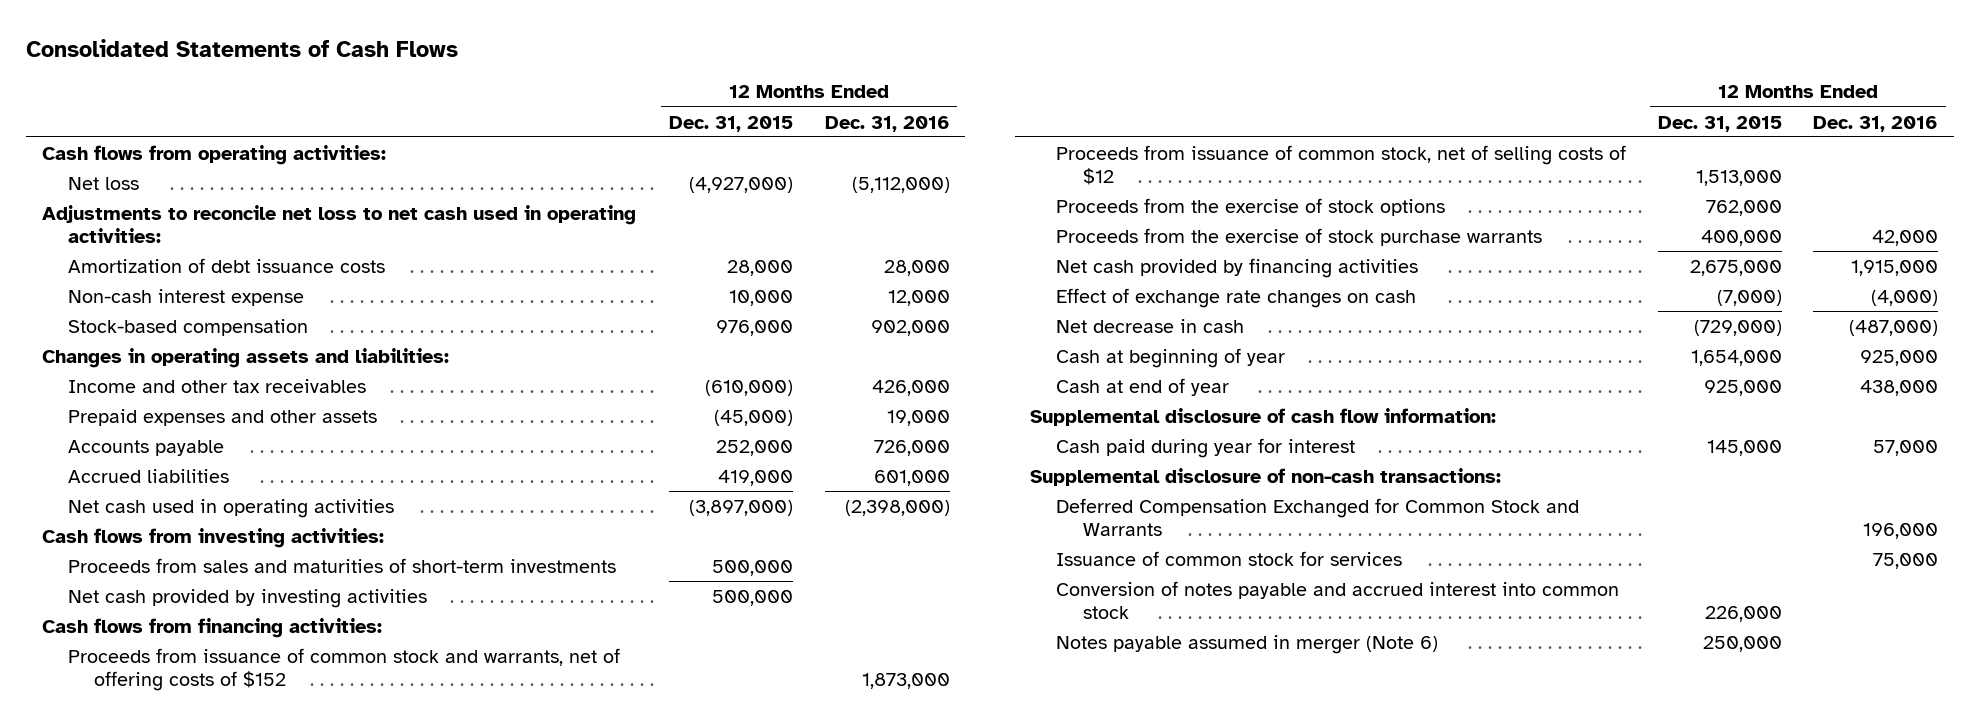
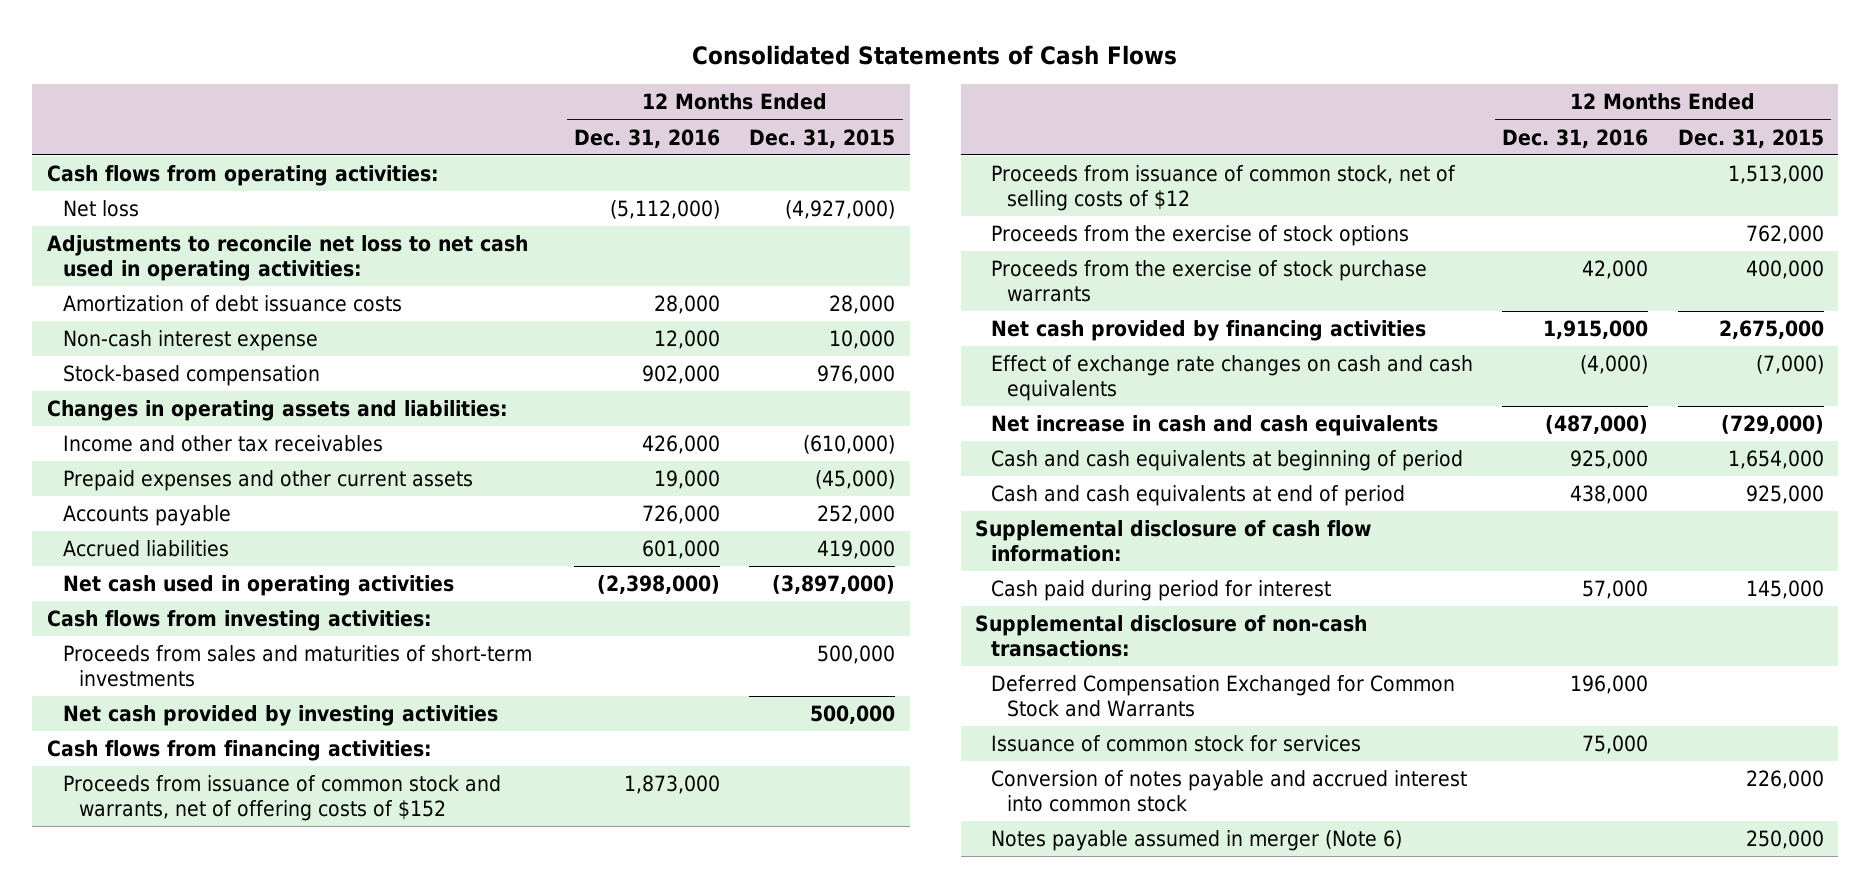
- | 12 Months Ended Dec. 31, 2015 | 12 Months Ended Dec. 31, 2016
+ | 12 Months Ended Dec. 31, 2016 | 12 Months Ended Dec. 31, 2015
- Prepaid expenses and other assets | (45,000) | 19,000
+ Prepaid expenses and other current assets | 19,000 | (45,000)
- Effect of exchange rate changes on cash | (7,000) | (4,000)
- Net decrease in cash | (729,000) | (487,000)
- Cash at beginning of year | 1,654,000 | 925,000
- Cash at end of year | 925,000 | 438,000
+ Effect of exchange rate changes on cash and cash equivalents | (4,000) | (7,000)
+ Net increase in cash and cash equivalents | (487,000) | (729,000)
+ Cash and cash equivalents at beginning of period | 925,000 | 1,654,000
+ Cash and cash equivalents at end of period | 438,000 | 925,000
- Cash paid during year for interest | 145,000 | 57,000
+ Cash paid during period for interest | 57,000 | 145,000

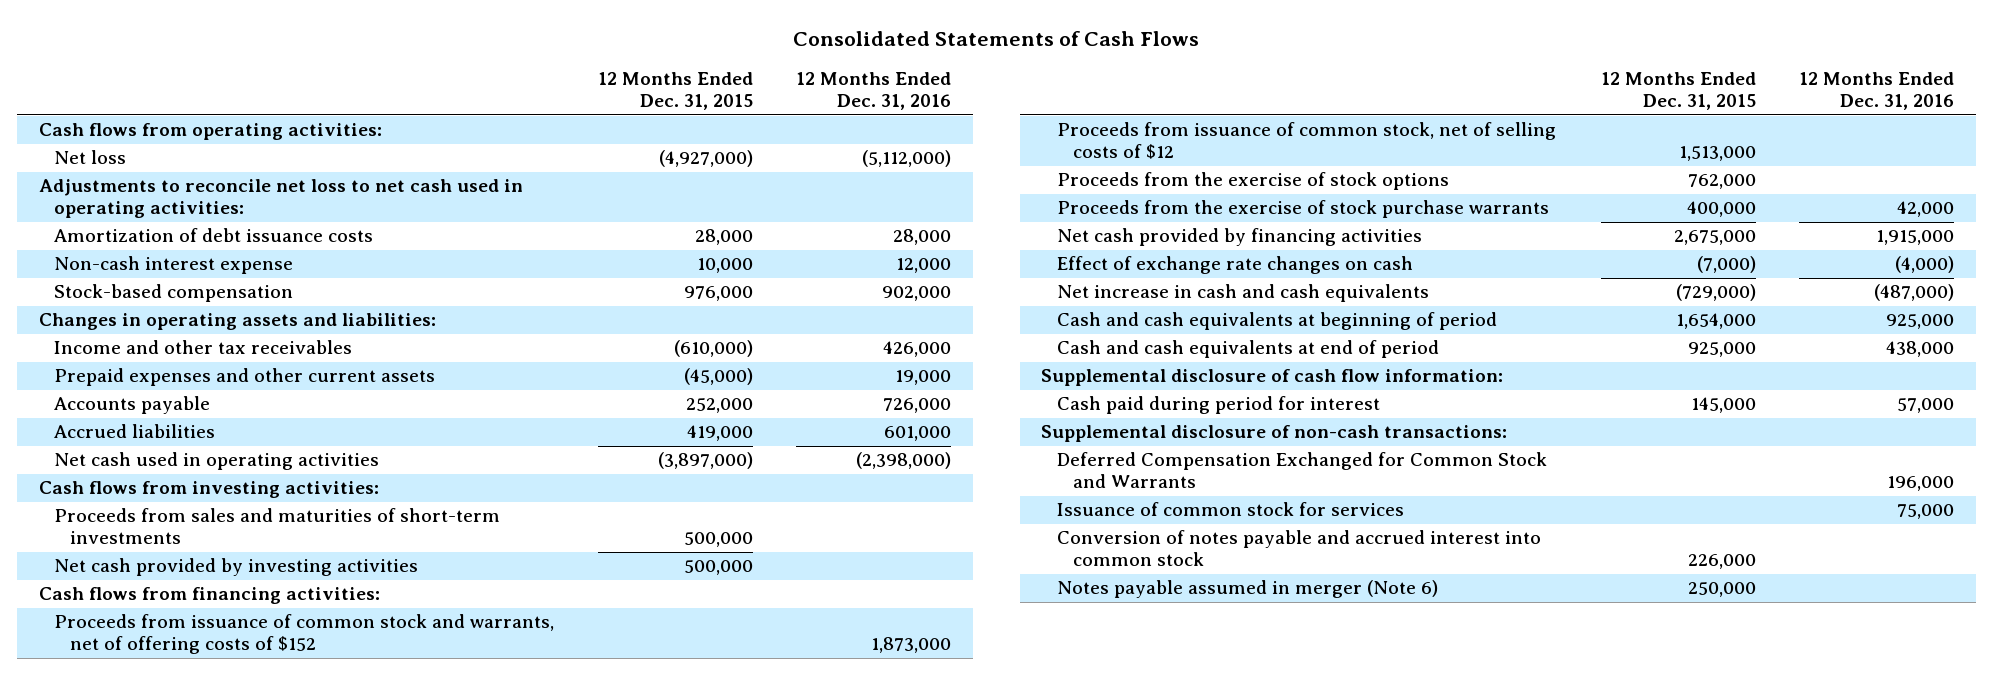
- | 12 Months Ended Dec. 31, 2016 | 12 Months Ended Dec. 31, 2015
+ | 12 Months Ended Dec. 31, 2015 | 12 Months Ended Dec. 31, 2016
- Effect of exchange rate changes on cash and cash equivalents | (4,000) | (7,000)
+ Effect of exchange rate changes on cash | (7,000) | (4,000)

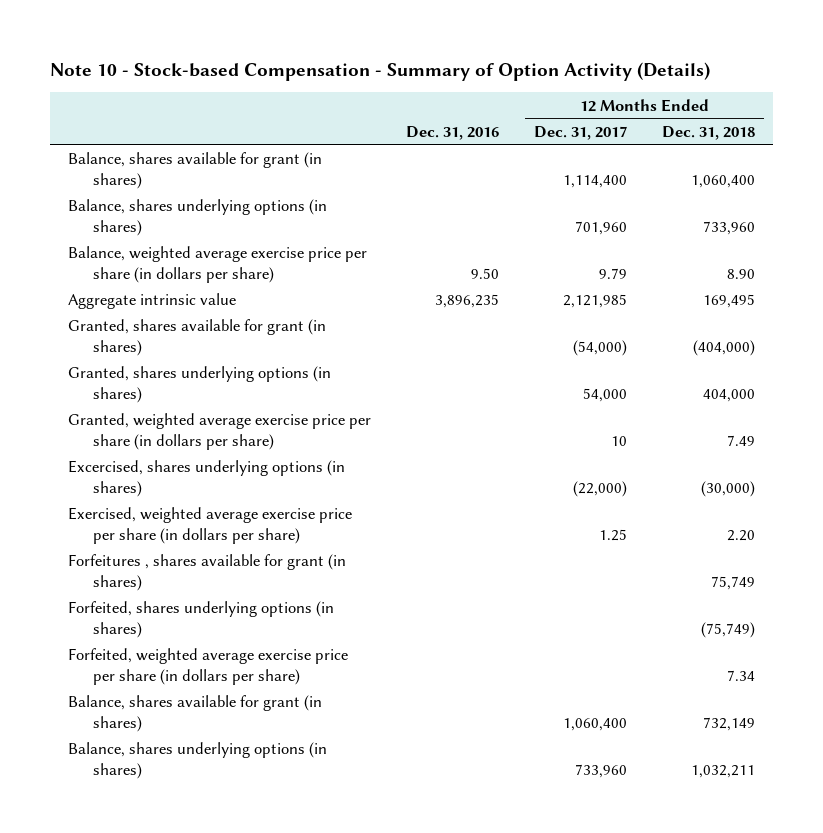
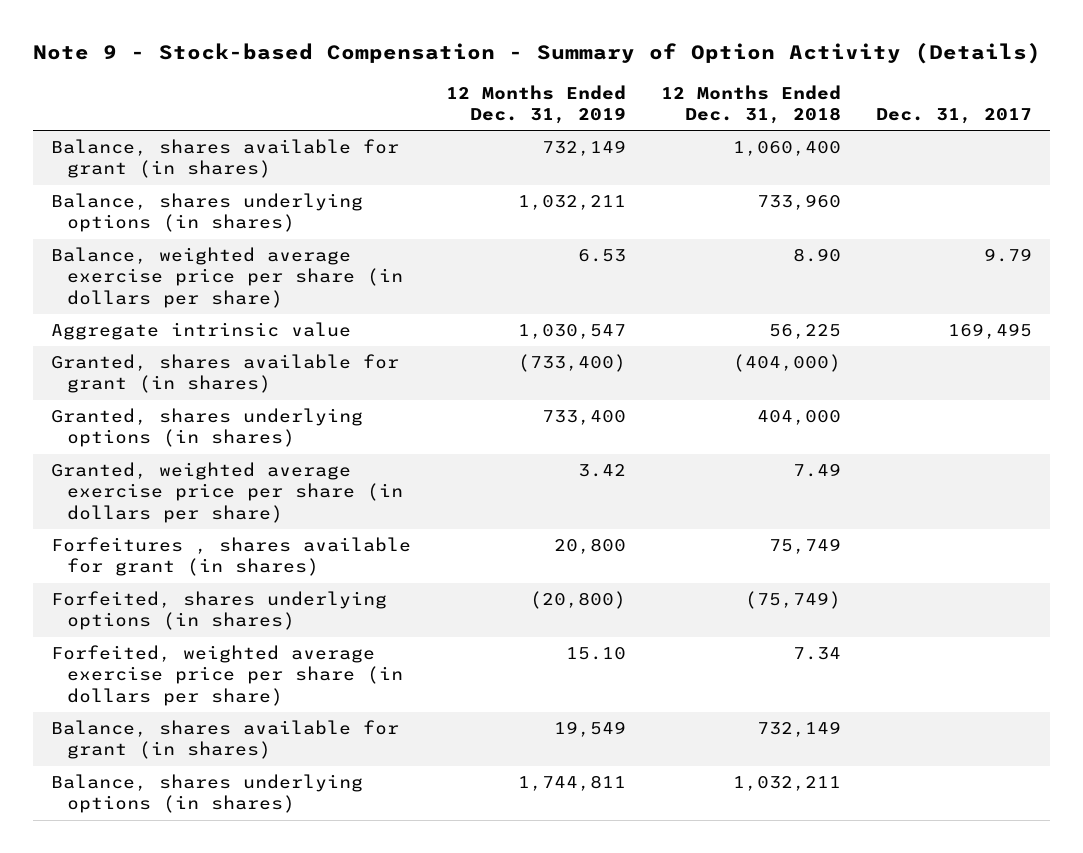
- Note 10 - Stock-based Compensation - Summary of Option Activity (Details)
+ Note 9 - Stock-based Compensation - Summary of Option Activity (Details)
- | Dec. 31, 2016 | 12 Months Ended Dec. 31, 2017 | 12 Months Ended Dec. 31, 2018
+ | 12 Months Ended Dec. 31, 2019 | 12 Months Ended Dec. 31, 2018 | Dec. 31, 2017
- Aggregate intrinsic value | 3,896,235 | 2,121,985 | 169,495
+ Aggregate intrinsic value | 1,030,547 | 56,225 | 169,495
- Excercised, shares underlying options (in shares) | | (22,000) | (30,000)
- Exercised, weighted average exercise price per share (in dollars per share) | | 1.25 | 2.20

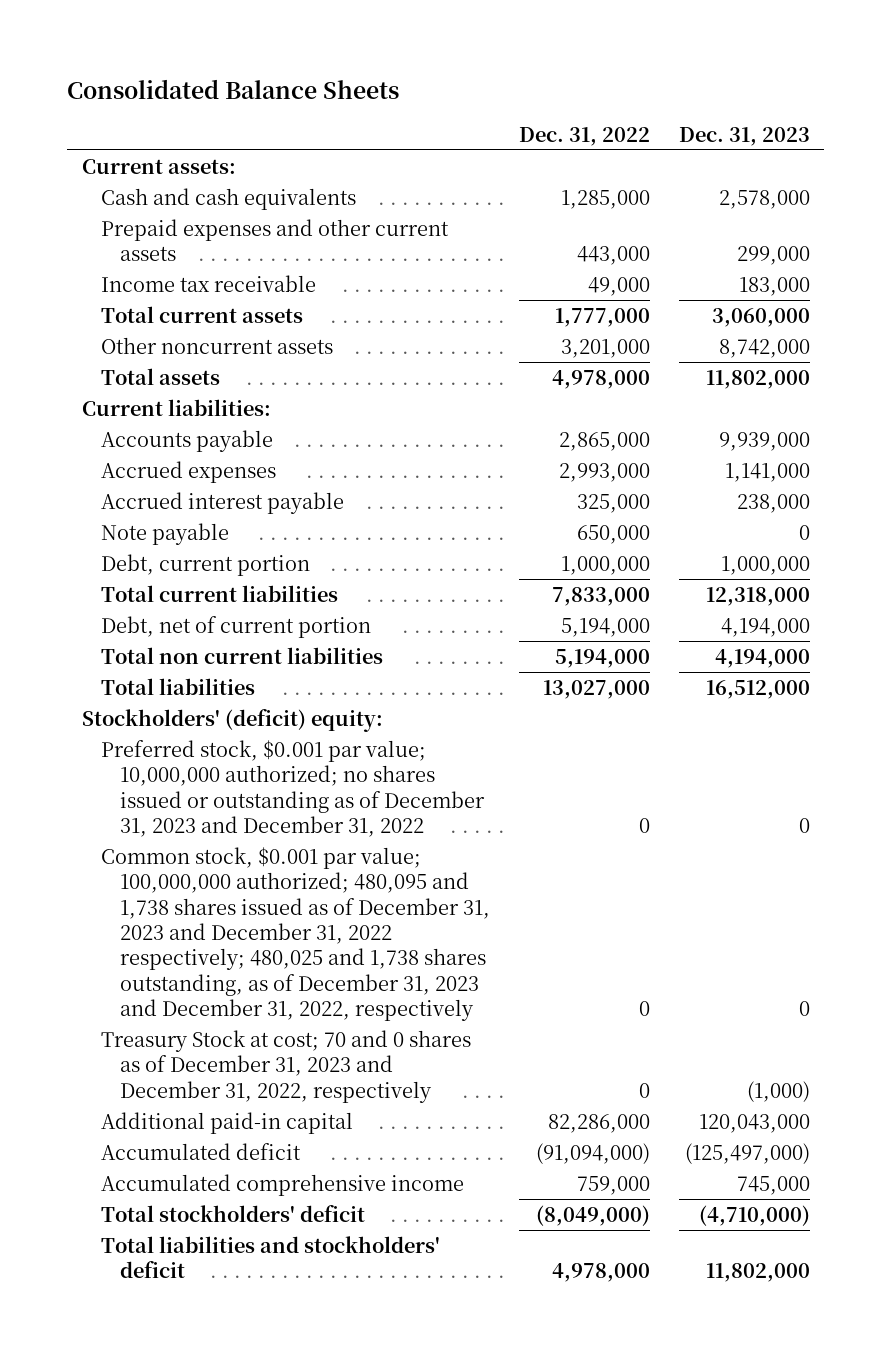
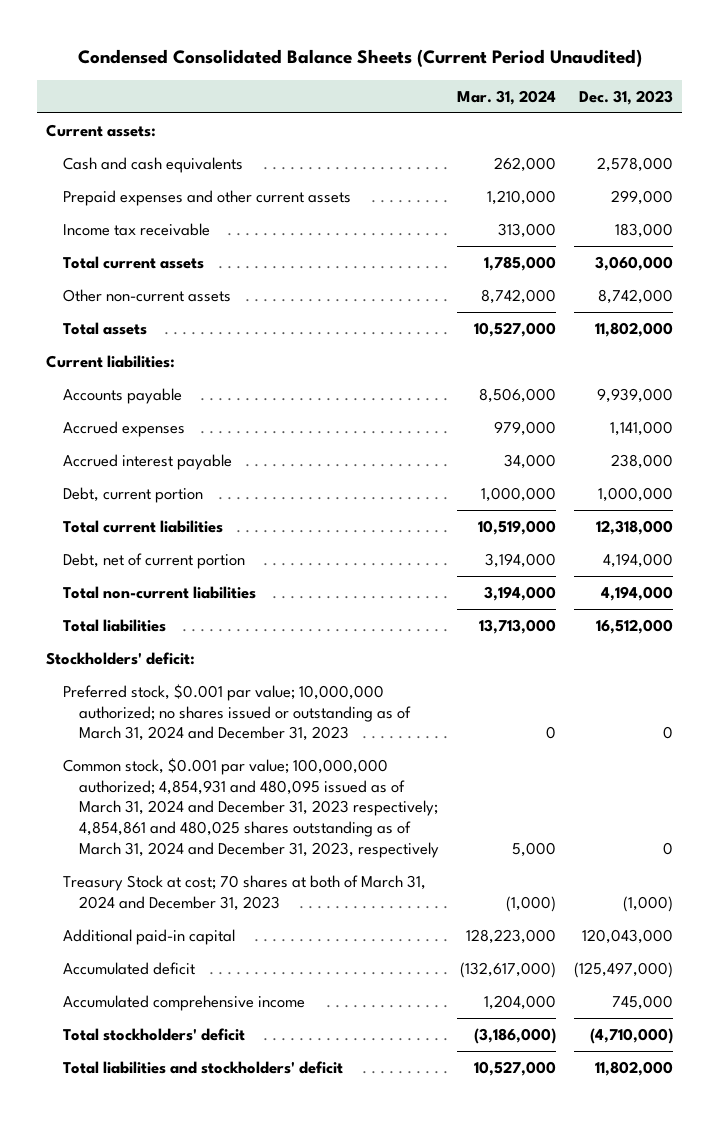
- Consolidated Balance Sheets
+ Condensed Consolidated Balance Sheets (Current Period Unaudited)
- | Dec. 31, 2022 | Dec. 31, 2023
+ | Mar. 31, 2024 | Dec. 31, 2023
- Other noncurrent assets | 3,201,000 | 8,742,000
+ Other non-current assets | 8,742,000 | 8,742,000
- Note payable | 650,000 | 0
- Total non current liabilities | 5,194,000 | 4,194,000
+ Total non-current liabilities | 3,194,000 | 4,194,000
- Stockholders' (deficit) equity:
- Preferred stock, $0.001 par value; 10,000,000 authorized; no shares issued or outstanding as of December 31, 2023 and December 31, 2022 | 0 | 0
- Common stock, $0.001 par value; 100,000,000 authorized; 480,095 and 1,738 shares issued as of December 31, 2023 and December 31, 2022 respectively; 480,025 and 1,738 shares outstanding, as of December 31, 2023 and December 31, 2022, respectively | 0 | 0
- Treasury Stock at cost; 70 and 0 shares as of December 31, 2023 and December 31, 2022, respectively | 0 | (1,000)
+ Stockholders' deficit:
+ Preferred stock, $0.001 par value; 10,000,000 authorized; no shares issued or outstanding as of March 31, 2024 and December 31, 2023 | 0 | 0
+ Common stock, $0.001 par value; 100,000,000 authorized; 4,854,931 and 480,095 issued as of March 31, 2024 and December 31, 2023 respectively; 4,854,861 and 480,025 shares outstanding as of March 31, 2024 and December 31, 2023, respectively | 5,000 | 0
+ Treasury Stock at cost; 70 shares at both of March 31, 2024 and December 31, 2023 | (1,000) | (1,000)

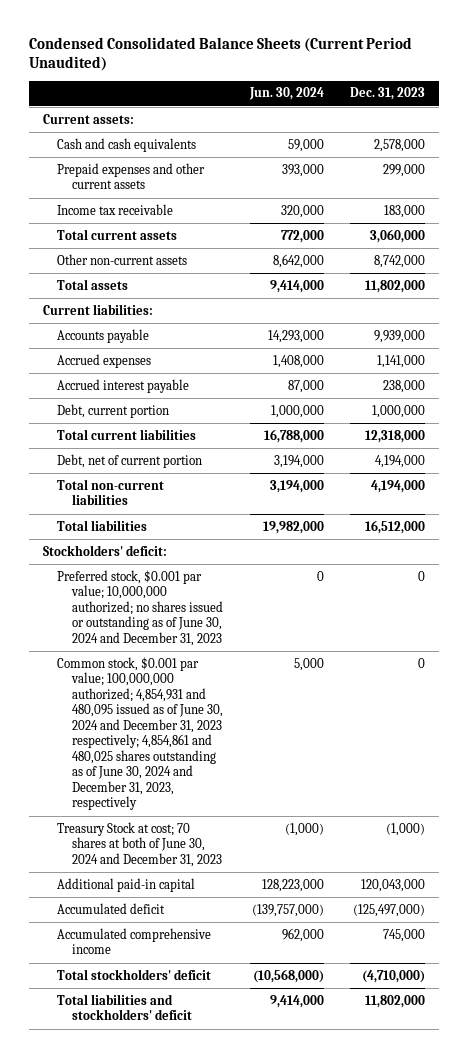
- | Mar. 31, 2024 | Dec. 31, 2023
+ | Jun. 30, 2024 | Dec. 31, 2023
- Preferred stock, $0.001 par value; 10,000,000 authorized; no shares issued or outstanding as of March 31, 2024 and December 31, 2023 | 0 | 0
- Common stock, $0.001 par value; 100,000,000 authorized; 4,854,931 and 480,095 issued as of March 31, 2024 and December 31, 2023 respectively; 4,854,861 and 480,025 shares outstanding as of March 31, 2024 and December 31, 2023, respectively | 5,000 | 0
- Treasury Stock at cost; 70 shares at both of March 31, 2024 and December 31, 2023 | (1,000) | (1,000)
+ Preferred stock, $0.001 par value; 10,000,000 authorized; no shares issued or outstanding as of June 30, 2024 and December 31, 2023 | 0 | 0
+ Common stock, $0.001 par value; 100,000,000 authorized; 4,854,931 and 480,095 issued as of June 30, 2024 and December 31, 2023 respectively; 4,854,861 and 480,025 shares outstanding as of June 30, 2024 and December 31, 2023, respectively | 5,000 | 0
+ Treasury Stock at cost; 70 shares at both of June 30, 2024 and December 31, 2023 | (1,000) | (1,000)

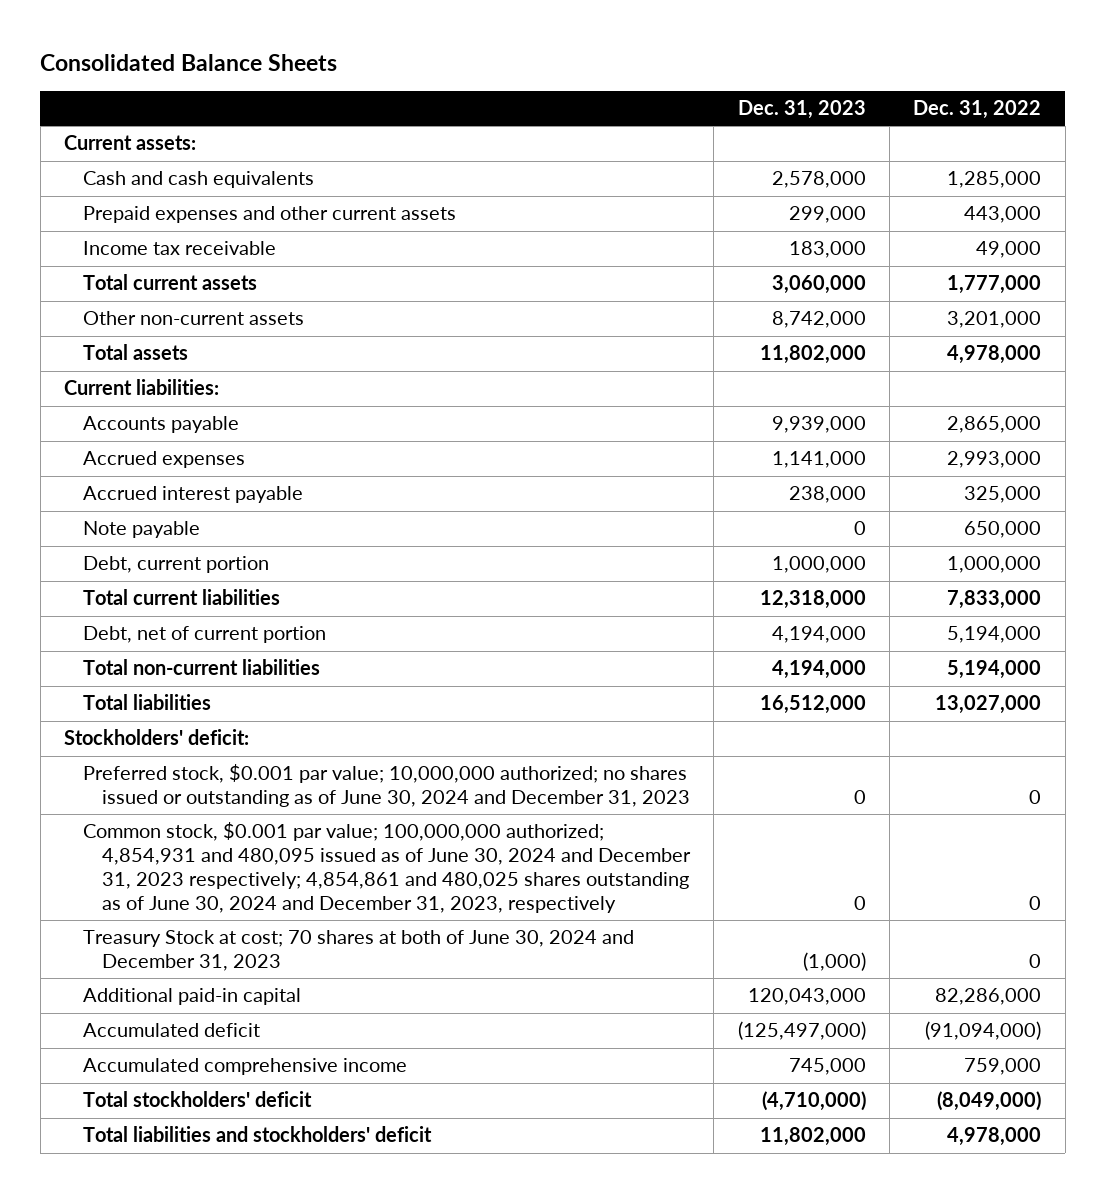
- Condensed Consolidated Balance Sheets (Current Period Unaudited)
+ Consolidated Balance Sheets
- | Jun. 30, 2024 | Dec. 31, 2023
+ | Dec. 31, 2023 | Dec. 31, 2022
+ Note payable | 0 | 650,000

